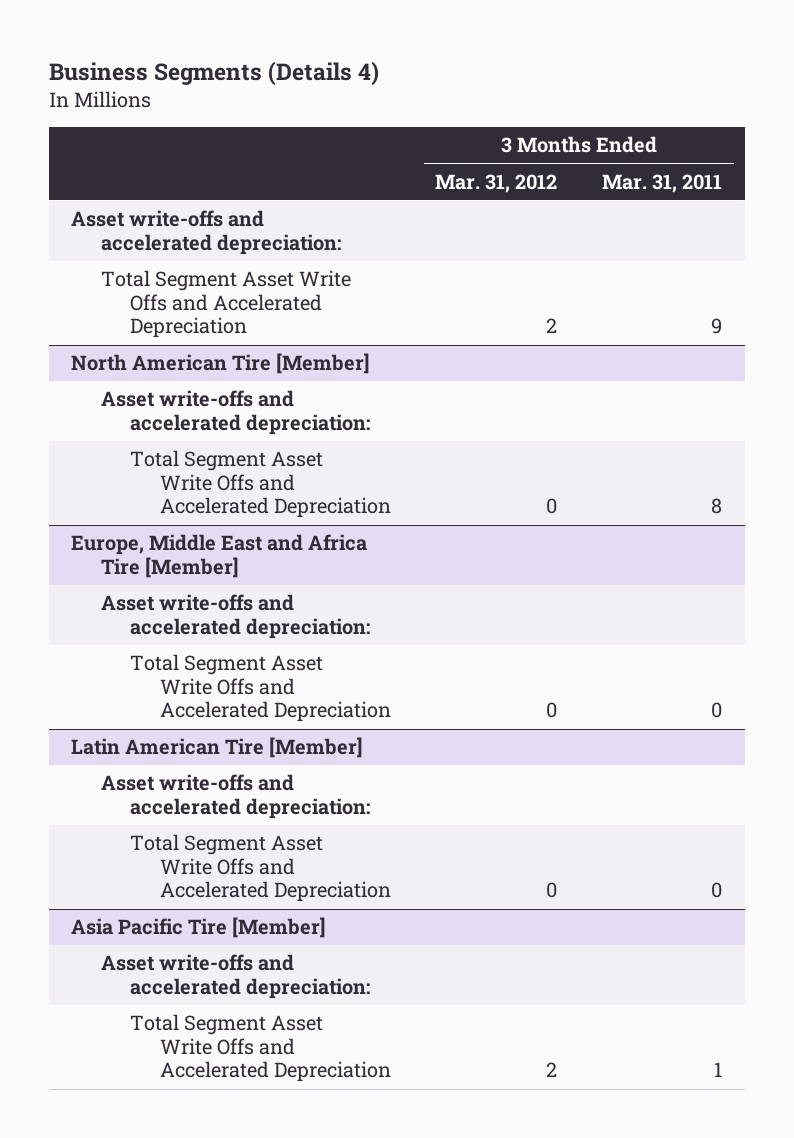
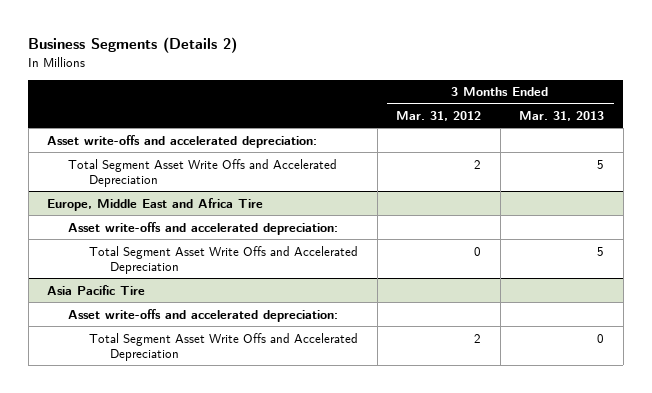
- Business Segments (Details 4)
+ Business Segments (Details 2)
- | 3 Months Ended Mar. 31, 2012 | 3 Months Ended Mar. 31, 2011
+ | 3 Months Ended Mar. 31, 2012 | 3 Months Ended Mar. 31, 2013
- North American Tire [Member]
- Asset write-offs and accelerated depreciation:
- Total Segment Asset Write Offs and Accelerated Depreciation | 0 | 8
- Europe, Middle East and Africa Tire [Member]
- Asset write-offs and accelerated depreciation:
- Total Segment Asset Write Offs and Accelerated Depreciation | 0 | 0
- Latin American Tire [Member]
+ Europe, Middle East and Africa Tire
- Asia Pacific Tire [Member]
+ Asia Pacific Tire

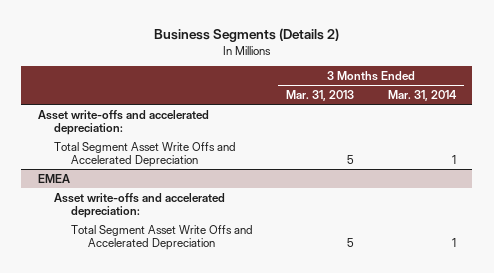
- | 3 Months Ended Mar. 31, 2012 | 3 Months Ended Mar. 31, 2013
+ | 3 Months Ended Mar. 31, 2013 | 3 Months Ended Mar. 31, 2014
- Europe, Middle East and Africa Tire
+ EMEA
- Asia Pacific Tire
- Asset write-offs and accelerated depreciation:
- Total Segment Asset Write Offs and Accelerated Depreciation | 2 | 0

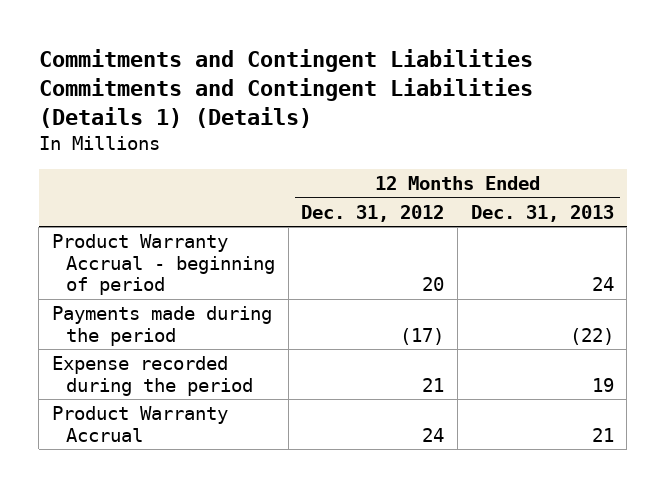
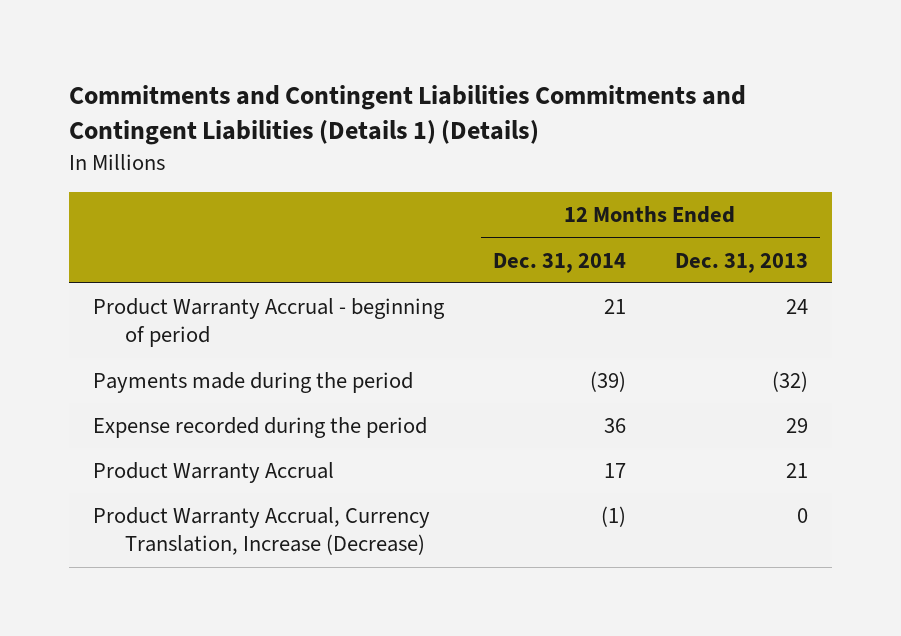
- | 12 Months Ended Dec. 31, 2012 | 12 Months Ended Dec. 31, 2013
+ | 12 Months Ended Dec. 31, 2014 | 12 Months Ended Dec. 31, 2013
- Payments made during the period | (17) | (22)
- Expense recorded during the period | 21 | 19
+ Payments made during the period | (39) | (32)
+ Expense recorded during the period | 36 | 29
+ Product Warranty Accrual, Currency Translation, Increase (Decrease) | (1) | 0

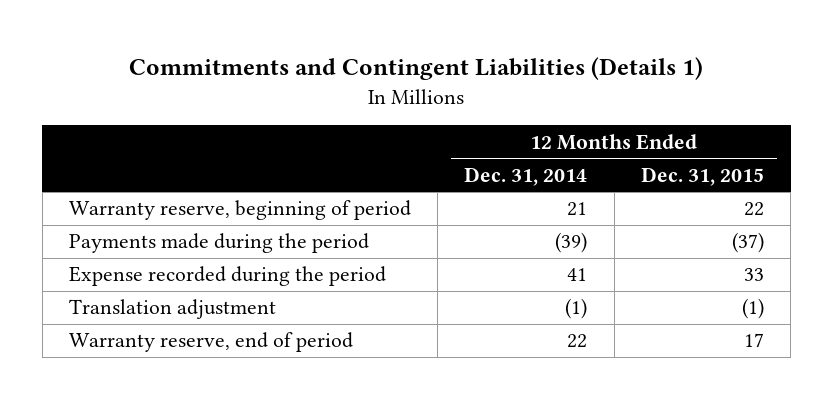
- Commitments and Contingent Liabilities Commitments and Contingent Liabilities (Details 1) (Details)
+ Commitments and Contingent Liabilities (Details 1)
- | 12 Months Ended Dec. 31, 2014 | 12 Months Ended Dec. 31, 2013
+ | 12 Months Ended Dec. 31, 2014 | 12 Months Ended Dec. 31, 2015
- Product Warranty Accrual - beginning of period | 21 | 24
+ Warranty reserve, beginning of period | 21 | 22
- Expense recorded during the period | 36 | 29
- Product Warranty Accrual | 17 | 21
- Product Warranty Accrual, Currency Translation, Increase (Decrease) | (1) | 0
+ Expense recorded during the period | 41 | 33
+ Translation adjustment | (1) | (1)
+ Warranty reserve, end of period | 22 | 17

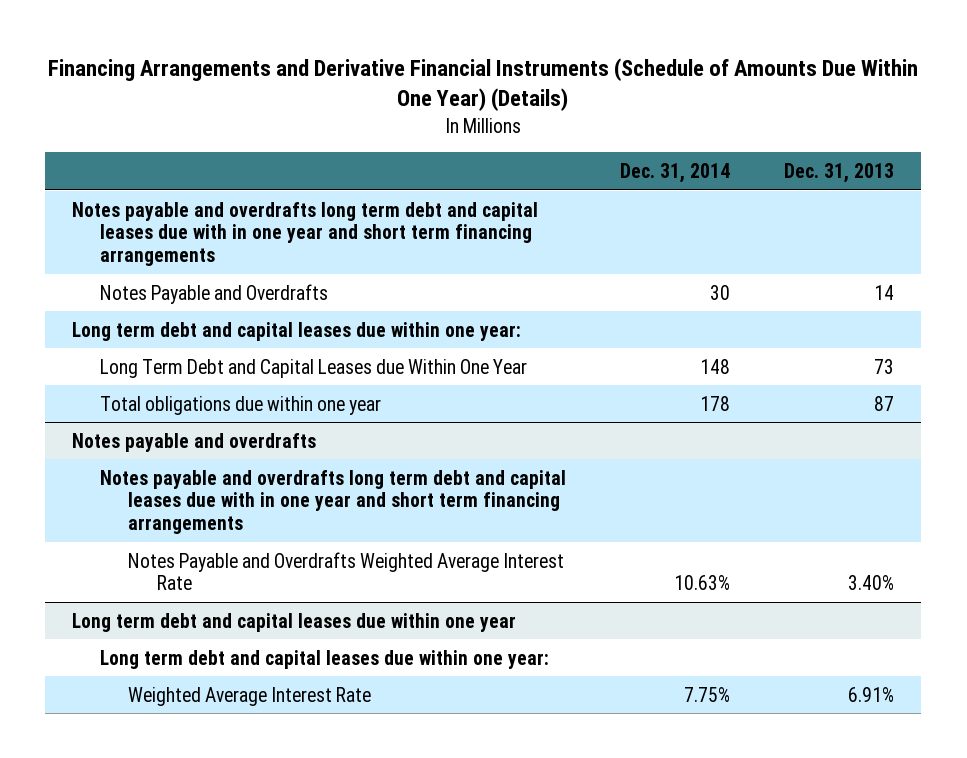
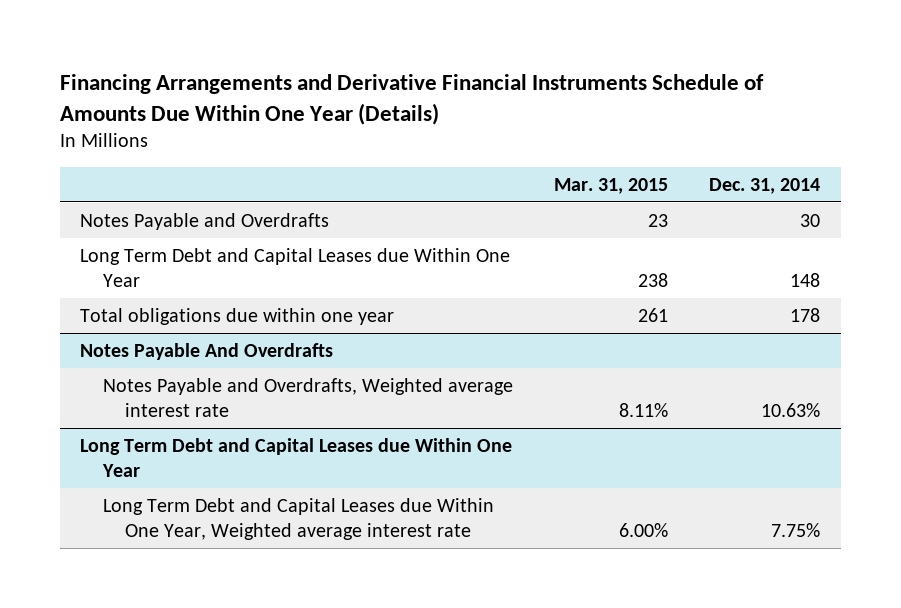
- Financing Arrangements and Derivative Financial Instruments (Schedule of Amounts Due Within One Year) (Details)
+ Financing Arrangements and Derivative Financial Instruments Schedule of Amounts Due Within One Year (Details)
- | Dec. 31, 2014 | Dec. 31, 2013
+ | Mar. 31, 2015 | Dec. 31, 2014
- Notes payable and overdrafts long term debt and capital leases due with in one year and short term financing arrangements
- Long term debt and capital leases due within one year:
- Notes payable and overdrafts
- Notes payable and overdrafts long term debt and capital leases due with in one year and short term financing arrangements
- Notes Payable and Overdrafts Weighted Average Interest Rate | 10.63% | 3.40%
- Long term debt and capital leases due within one year
- Long term debt and capital leases due within one year:
- Weighted Average Interest Rate | 7.75% | 6.91%
+ Notes Payable And Overdrafts
+ Notes Payable and Overdrafts, Weighted average interest rate | 8.11% | 10.63%
+ Long Term Debt and Capital Leases due Within One Year
+ Long Term Debt and Capital Leases due Within One Year, Weighted average interest rate | 6.00% | 7.75%

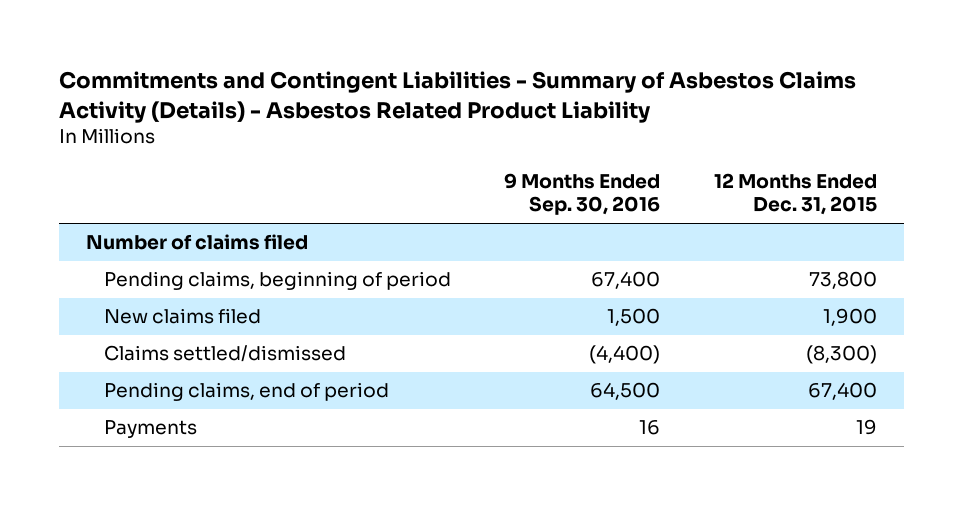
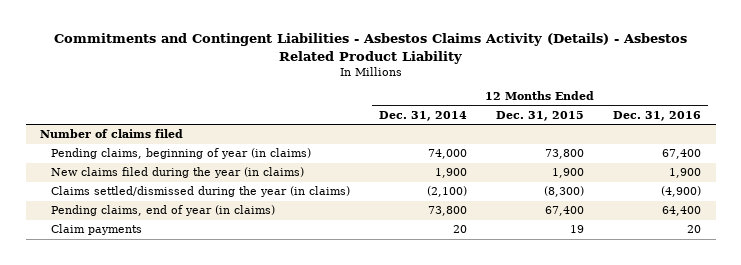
- Commitments and Contingent Liabilities - Summary of Asbestos Claims Activity (Details) - Asbestos Related Product Liability
+ Commitments and Contingent Liabilities - Asbestos Claims Activity (Details) - Asbestos Related Product Liability
- | 9 Months Ended Sep. 30, 2016 | 12 Months Ended Dec. 31, 2015
+ | 12 Months Ended Dec. 31, 2014 | 12 Months Ended Dec. 31, 2015 | 12 Months Ended Dec. 31, 2016
- Pending claims, beginning of period | 67,400 | 73,800
- New claims filed | 1,500 | 1,900
- Claims settled/dismissed | (4,400) | (8,300)
- Pending claims, end of period | 64,500 | 67,400
- Payments | 16 | 19
+ Pending claims, beginning of year (in claims) | 74,000 | 73,800 | 67,400
+ New claims filed during the year (in claims) | 1,900 | 1,900 | 1,900
+ Claims settled/dismissed during the year (in claims) | (2,100) | (8,300) | (4,900)
+ Pending claims, end of year (in claims) | 73,800 | 67,400 | 64,400
+ Claim payments | 20 | 19 | 20

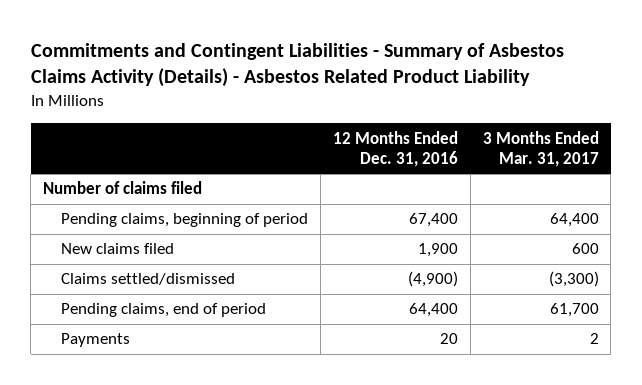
- Commitments and Contingent Liabilities - Asbestos Claims Activity (Details) - Asbestos Related Product Liability
+ Commitments and Contingent Liabilities - Summary of Asbestos Claims Activity (Details) - Asbestos Related Product Liability
- | 12 Months Ended Dec. 31, 2014 | 12 Months Ended Dec. 31, 2015 | 12 Months Ended Dec. 31, 2016
+ | 12 Months Ended Dec. 31, 2016 | 3 Months Ended Mar. 31, 2017
- Pending claims, beginning of year (in claims) | 74,000 | 73,800 | 67,400
- New claims filed during the year (in claims) | 1,900 | 1,900 | 1,900
- Claims settled/dismissed during the year (in claims) | (2,100) | (8,300) | (4,900)
- Pending claims, end of year (in claims) | 73,800 | 67,400 | 64,400
- Claim payments | 20 | 19 | 20
+ Pending claims, beginning of period | 67,400 | 64,400
+ New claims filed | 1,900 | 600
+ Claims settled/dismissed | (4,900) | (3,300)
+ Pending claims, end of period | 64,400 | 61,700
+ Payments | 20 | 2

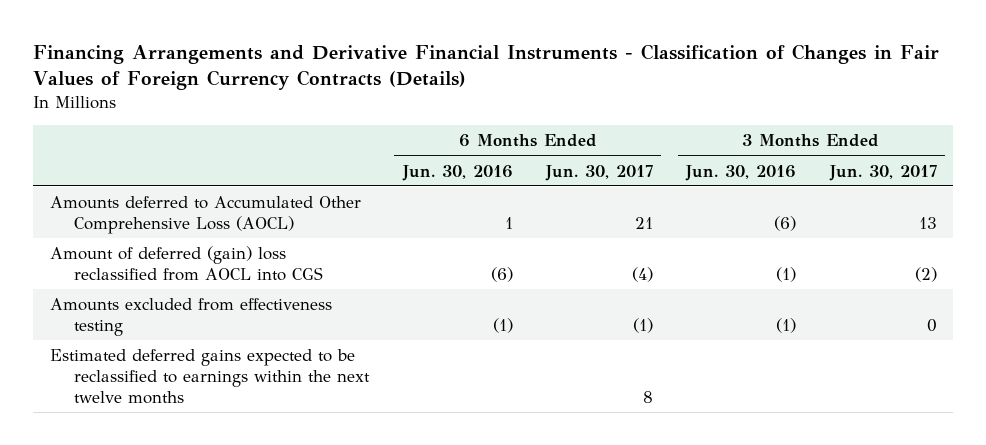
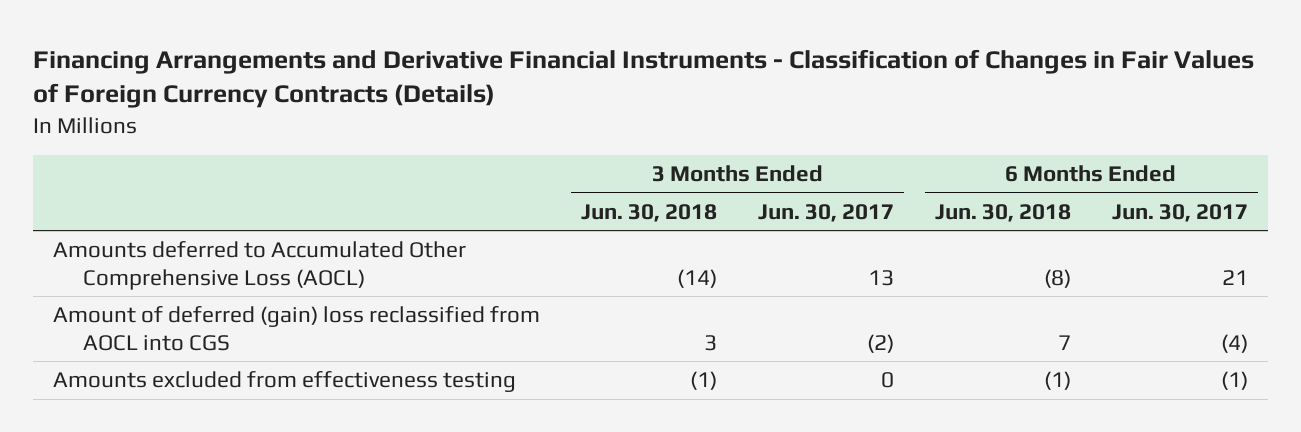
- | 6 Months Ended Jun. 30, 2016 | 6 Months Ended Jun. 30, 2017 | 3 Months Ended Jun. 30, 2016 | 3 Months Ended Jun. 30, 2017
+ | 3 Months Ended Jun. 30, 2018 | 3 Months Ended Jun. 30, 2017 | 6 Months Ended Jun. 30, 2018 | 6 Months Ended Jun. 30, 2017
- Estimated deferred gains expected to be reclassified to earnings within the next twelve months | | 8 | |

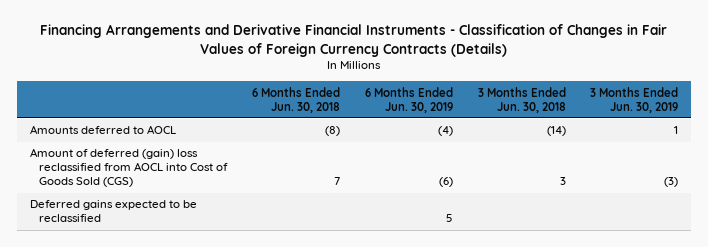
- | 3 Months Ended Jun. 30, 2018 | 3 Months Ended Jun. 30, 2017 | 6 Months Ended Jun. 30, 2018 | 6 Months Ended Jun. 30, 2017
+ | 6 Months Ended Jun. 30, 2018 | 6 Months Ended Jun. 30, 2019 | 3 Months Ended Jun. 30, 2018 | 3 Months Ended Jun. 30, 2019
- Amounts deferred to Accumulated Other Comprehensive Loss (AOCL) | (14) | 13 | (8) | 21
- Amount of deferred (gain) loss reclassified from AOCL into CGS | 3 | (2) | 7 | (4)
- Amounts excluded from effectiveness testing | (1) | 0 | (1) | (1)
+ Amounts deferred to AOCL | (8) | (4) | (14) | 1
+ Amount of deferred (gain) loss reclassified from AOCL into Cost of Goods Sold (CGS) | 7 | (6) | 3 | (3)
+ Deferred gains expected to be reclassified | | 5 | |

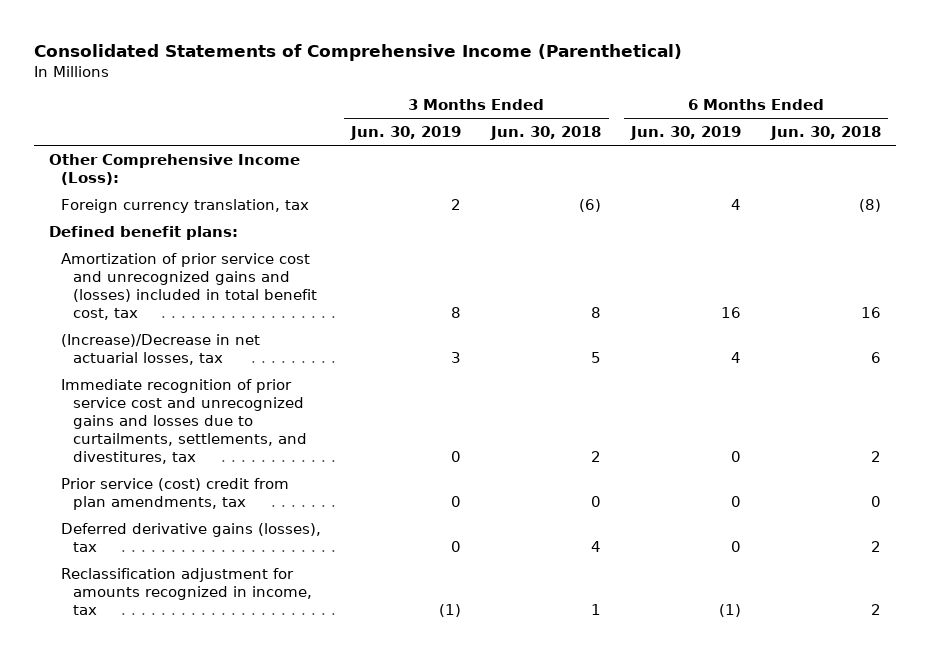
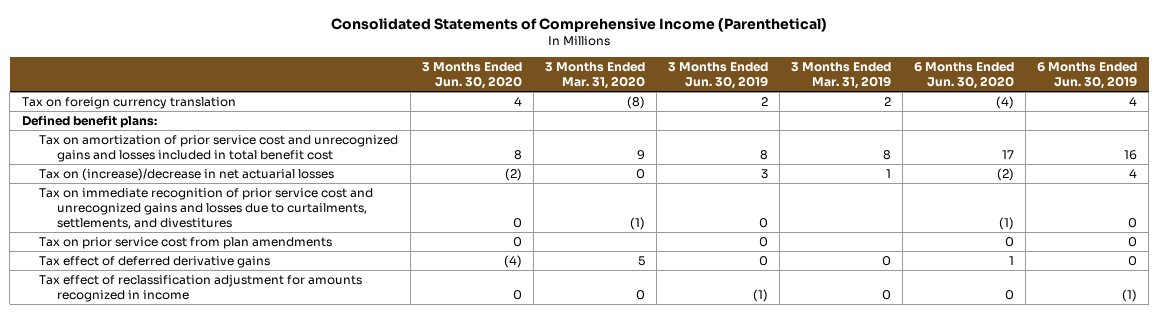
- | 3 Months Ended Jun. 30, 2019 | 3 Months Ended Jun. 30, 2018 | 6 Months Ended Jun. 30, 2019 | 6 Months Ended Jun. 30, 2018
+ | 3 Months Ended Jun. 30, 2020 | 3 Months Ended Mar. 31, 2020 | 3 Months Ended Jun. 30, 2019 | 3 Months Ended Mar. 31, 2019 | 6 Months Ended Jun. 30, 2020 | 6 Months Ended Jun. 30, 2019
- Other Comprehensive Income (Loss):
- Foreign currency translation, tax | 2 | (6) | 4 | (8)
+ Tax on foreign currency translation | 4 | (8) | 2 | 2 | (4) | 4
- Amortization of prior service cost and unrecognized gains and (losses) included in total benefit cost, tax | 8 | 8 | 16 | 16
- (Increase)/Decrease in net actuarial losses, tax | 3 | 5 | 4 | 6
- Immediate recognition of prior service cost and unrecognized gains and losses due to curtailments, settlements, and divestitures, tax | 0 | 2 | 0 | 2
- Prior service (cost) credit from plan amendments, tax | 0 | 0 | 0 | 0
- Deferred derivative gains (losses), tax | 0 | 4 | 0 | 2
- Reclassification adjustment for amounts recognized in income, tax | (1) | 1 | (1) | 2
+ Tax on amortization of prior service cost and unrecognized gains and losses included in total benefit cost | 8 | 9 | 8 | 8 | 17 | 16
+ Tax on (increase)/decrease in net actuarial losses | (2) | 0 | 3 | 1 | (2) | 4
+ Tax on immediate recognition of prior service cost and unrecognized gains and losses due to curtailments, settlements, and divestitures | 0 | (1) | 0 | | (1) | 0
+ Tax on prior service cost from plan amendments | 0 | | 0 | | 0 | 0
+ Tax effect of deferred derivative gains | (4) | 5 | 0 | 0 | 1 | 0
+ Tax effect of reclassification adjustment for amounts recognized in income | 0 | 0 | (1) | 0 | 0 | (1)

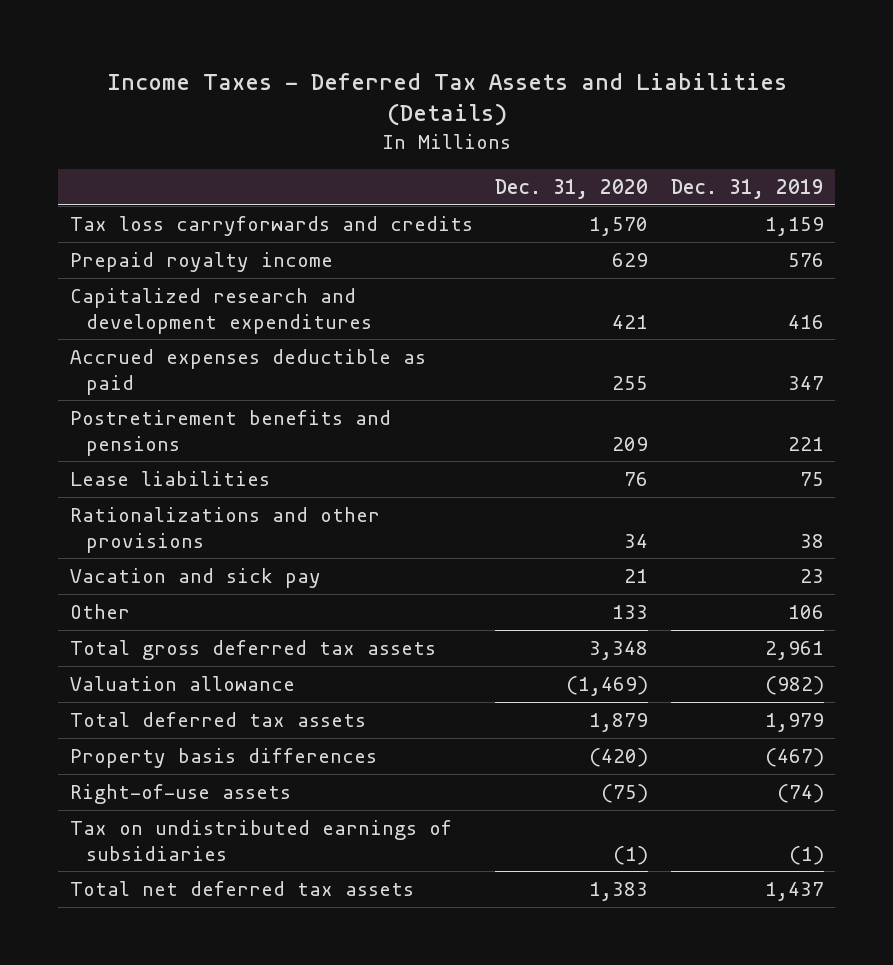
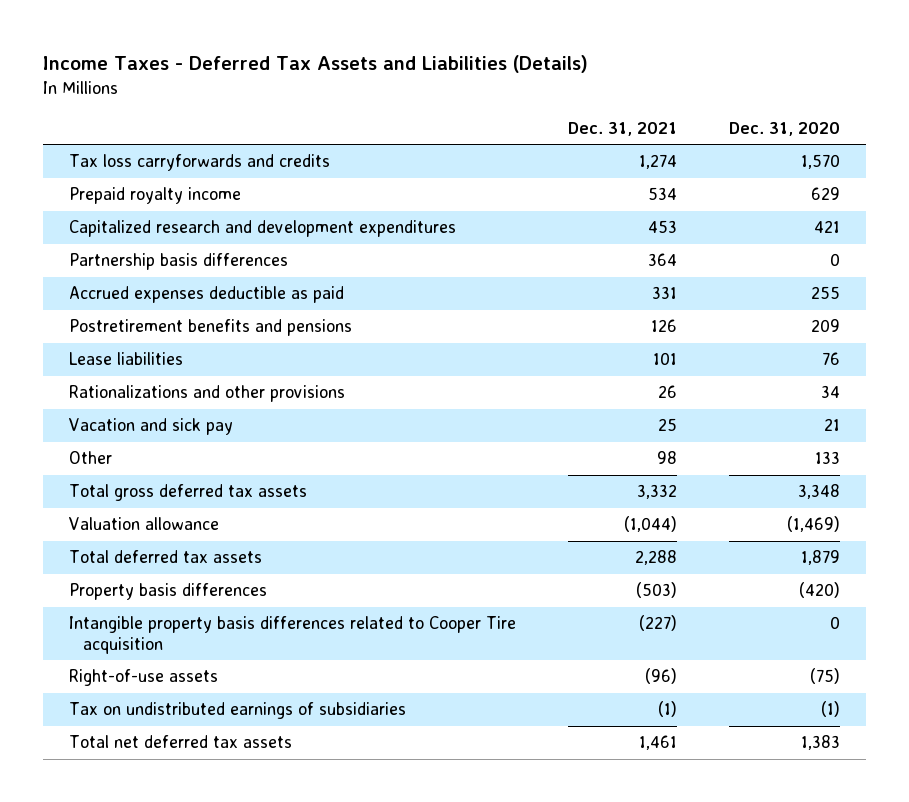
- | Dec. 31, 2020 | Dec. 31, 2019
+ | Dec. 31, 2021 | Dec. 31, 2020
+ Partnership basis differences | 364 | 0
+ Intangible property basis differences related to Cooper Tire acquisition | (227) | 0

